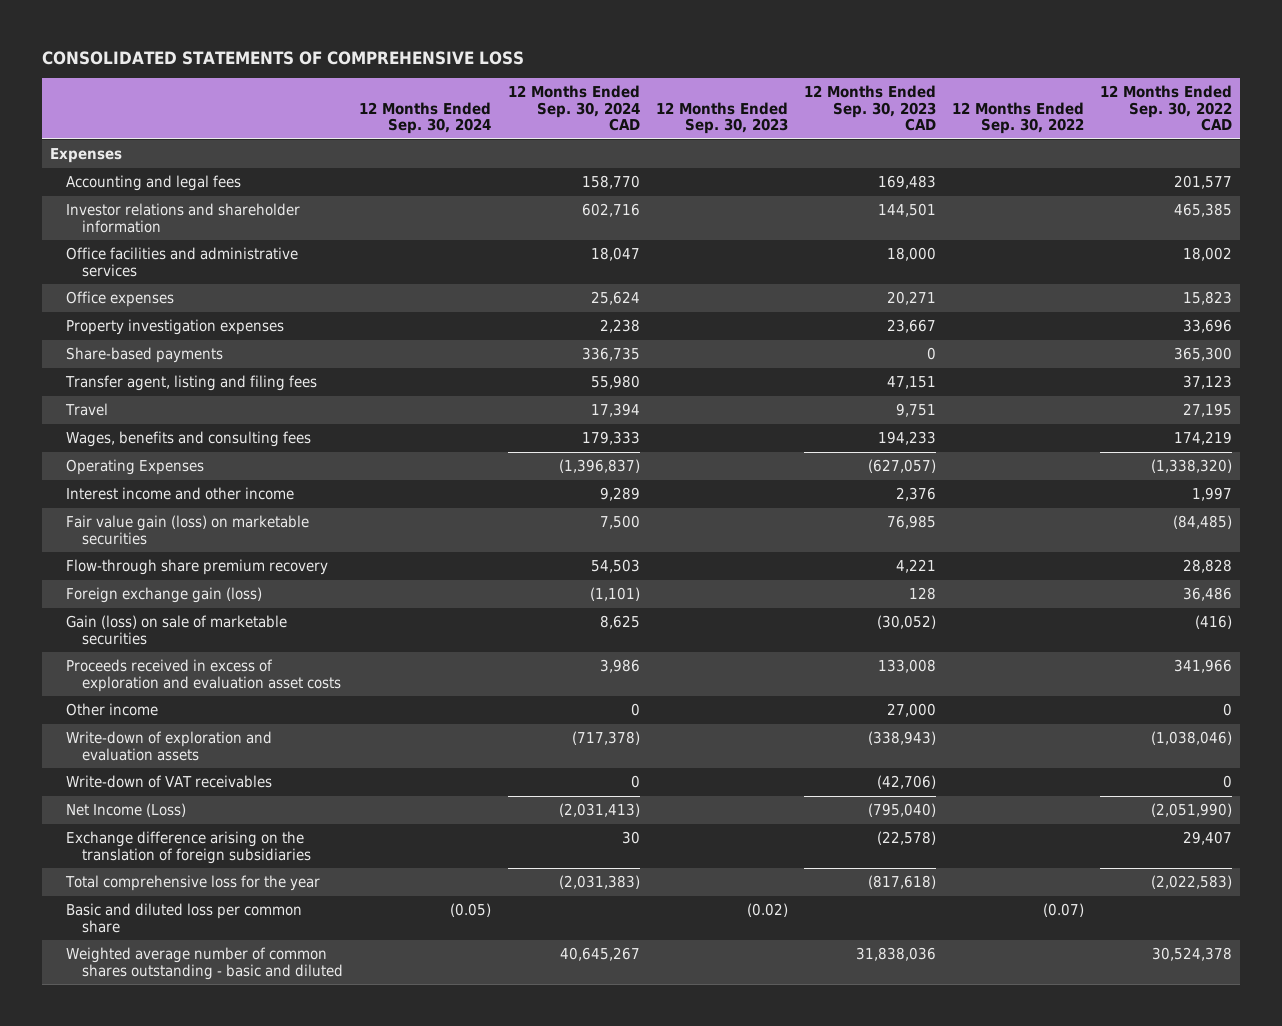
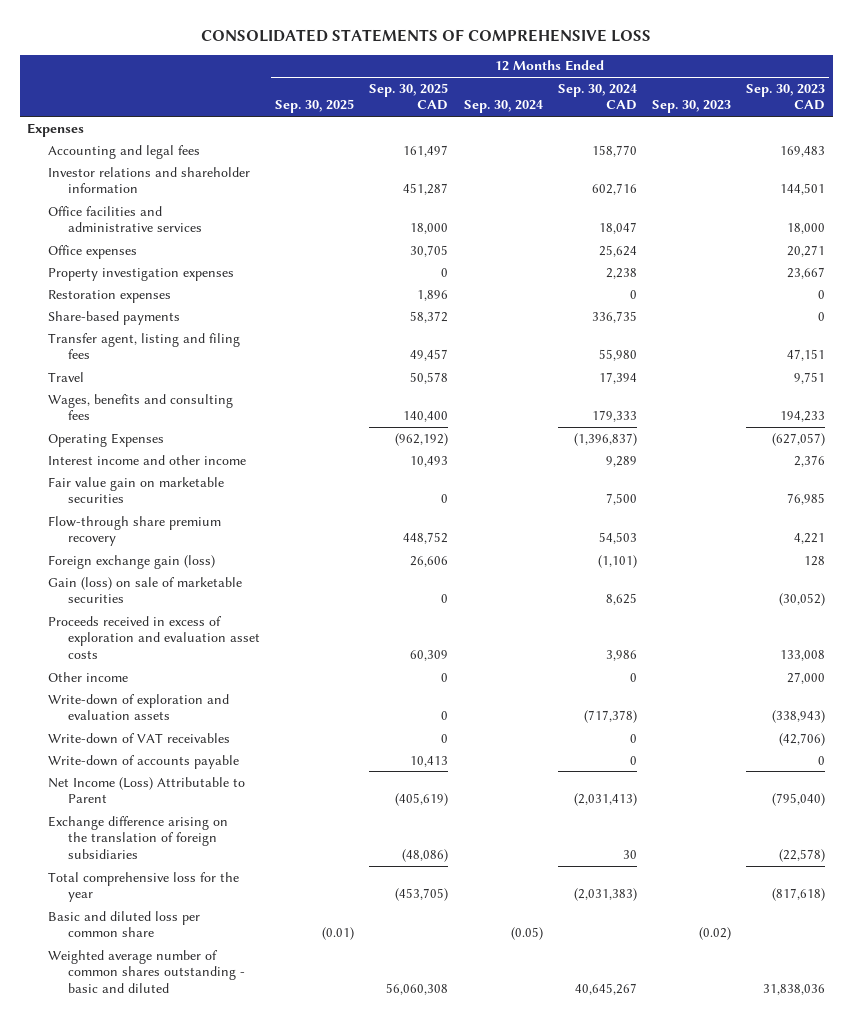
- | 12 Months Ended Sep. 30, 2024 | 12 Months Ended Sep. 30, 2024 CAD | 12 Months Ended Sep. 30, 2023 | 12 Months Ended Sep. 30, 2023 CAD | 12 Months Ended Sep. 30, 2022 | 12 Months Ended Sep. 30, 2022 CAD
+ | 12 Months Ended Sep. 30, 2025 | 12 Months Ended Sep. 30, 2025 CAD | 12 Months Ended Sep. 30, 2024 | 12 Months Ended Sep. 30, 2024 CAD | 12 Months Ended Sep. 30, 2023 | 12 Months Ended Sep. 30, 2023 CAD
+ Restoration expenses | | 1,896 | | 0 | | 0
- Fair value gain (loss) on marketable securities | | 7,500 | | 76,985 | | (84,485)
+ Fair value gain on marketable securities | | 0 | | 7,500 | | 76,985
- Net Income (Loss) | | (2,031,413) | | (795,040) | | (2,051,990)
+ Write-down of accounts payable | | 10,413 | | 0 | | 0
+ Net Income (Loss) Attributable to Parent | | (405,619) | | (2,031,413) | | (795,040)

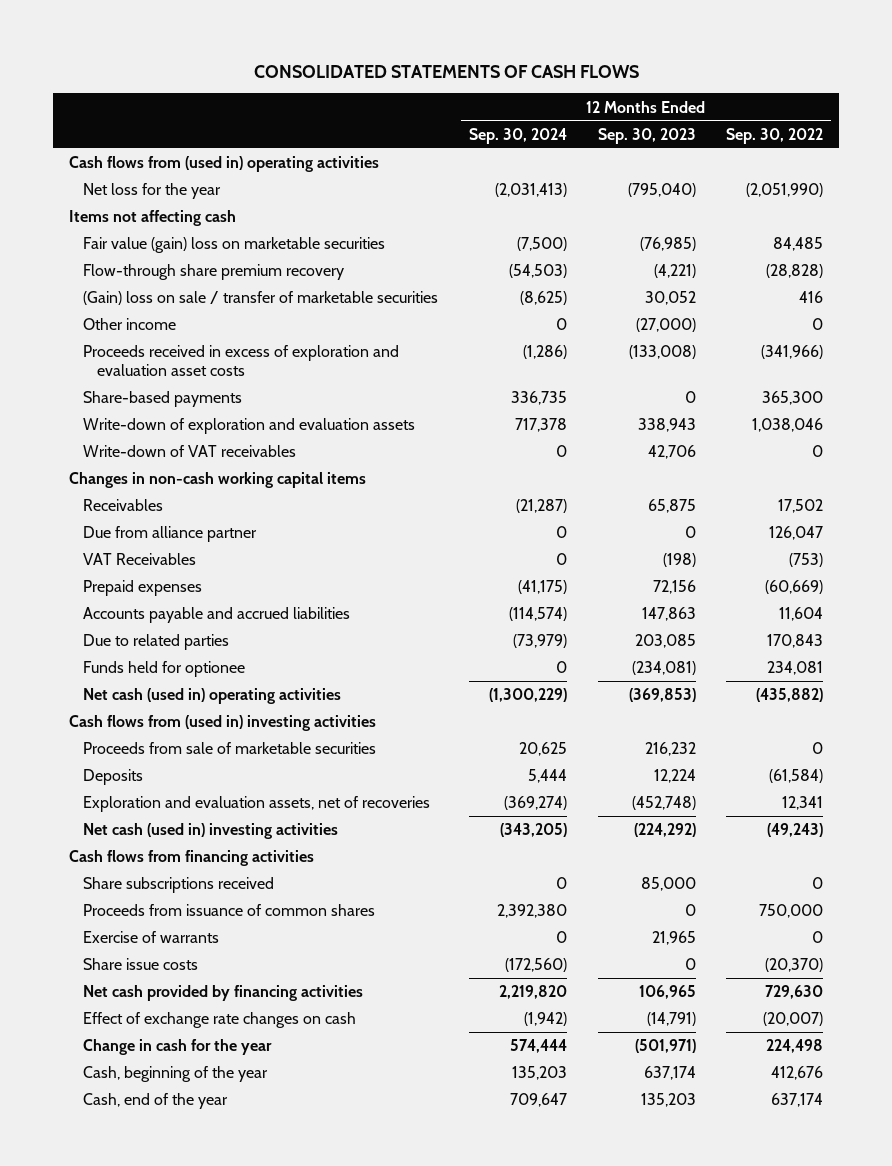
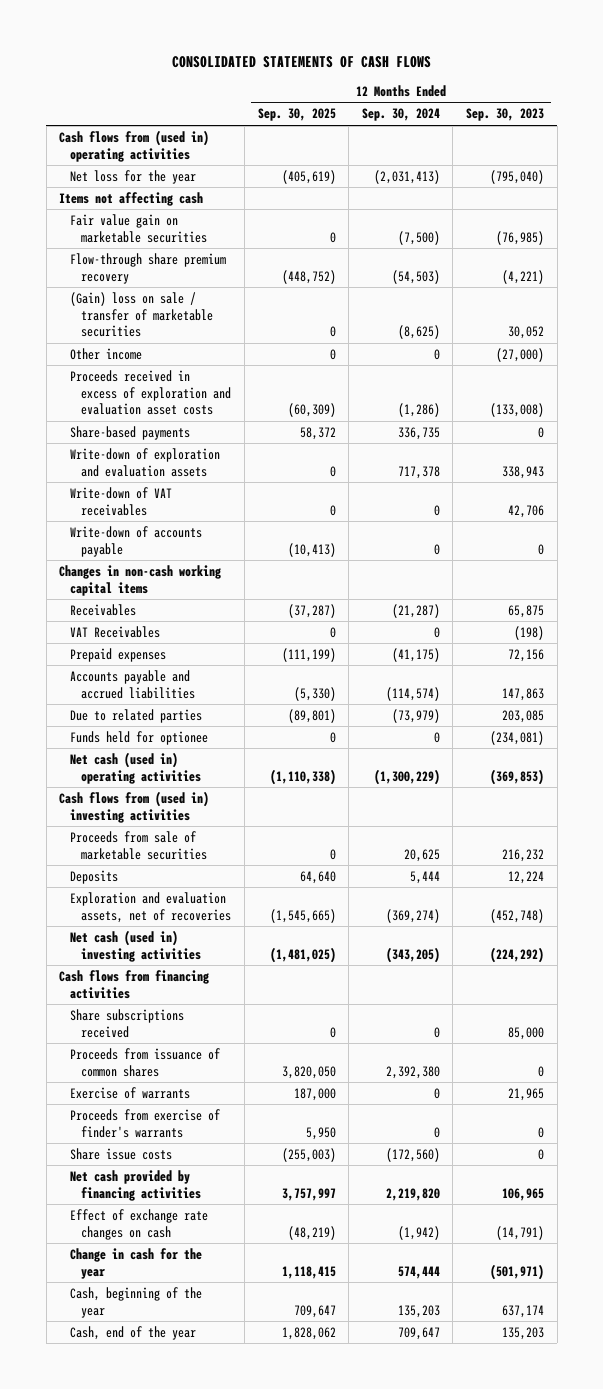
- | 12 Months Ended Sep. 30, 2024 | 12 Months Ended Sep. 30, 2023 | 12 Months Ended Sep. 30, 2022
+ | 12 Months Ended Sep. 30, 2025 | 12 Months Ended Sep. 30, 2024 | 12 Months Ended Sep. 30, 2023
- Fair value (gain) loss on marketable securities | (7,500) | (76,985) | 84,485
+ Fair value gain on marketable securities | 0 | (7,500) | (76,985)
+ Write-down of accounts payable | (10,413) | 0 | 0
- Due from alliance partner | 0 | 0 | 126,047
+ Proceeds from exercise of finder's warrants | 5,950 | 0 | 0

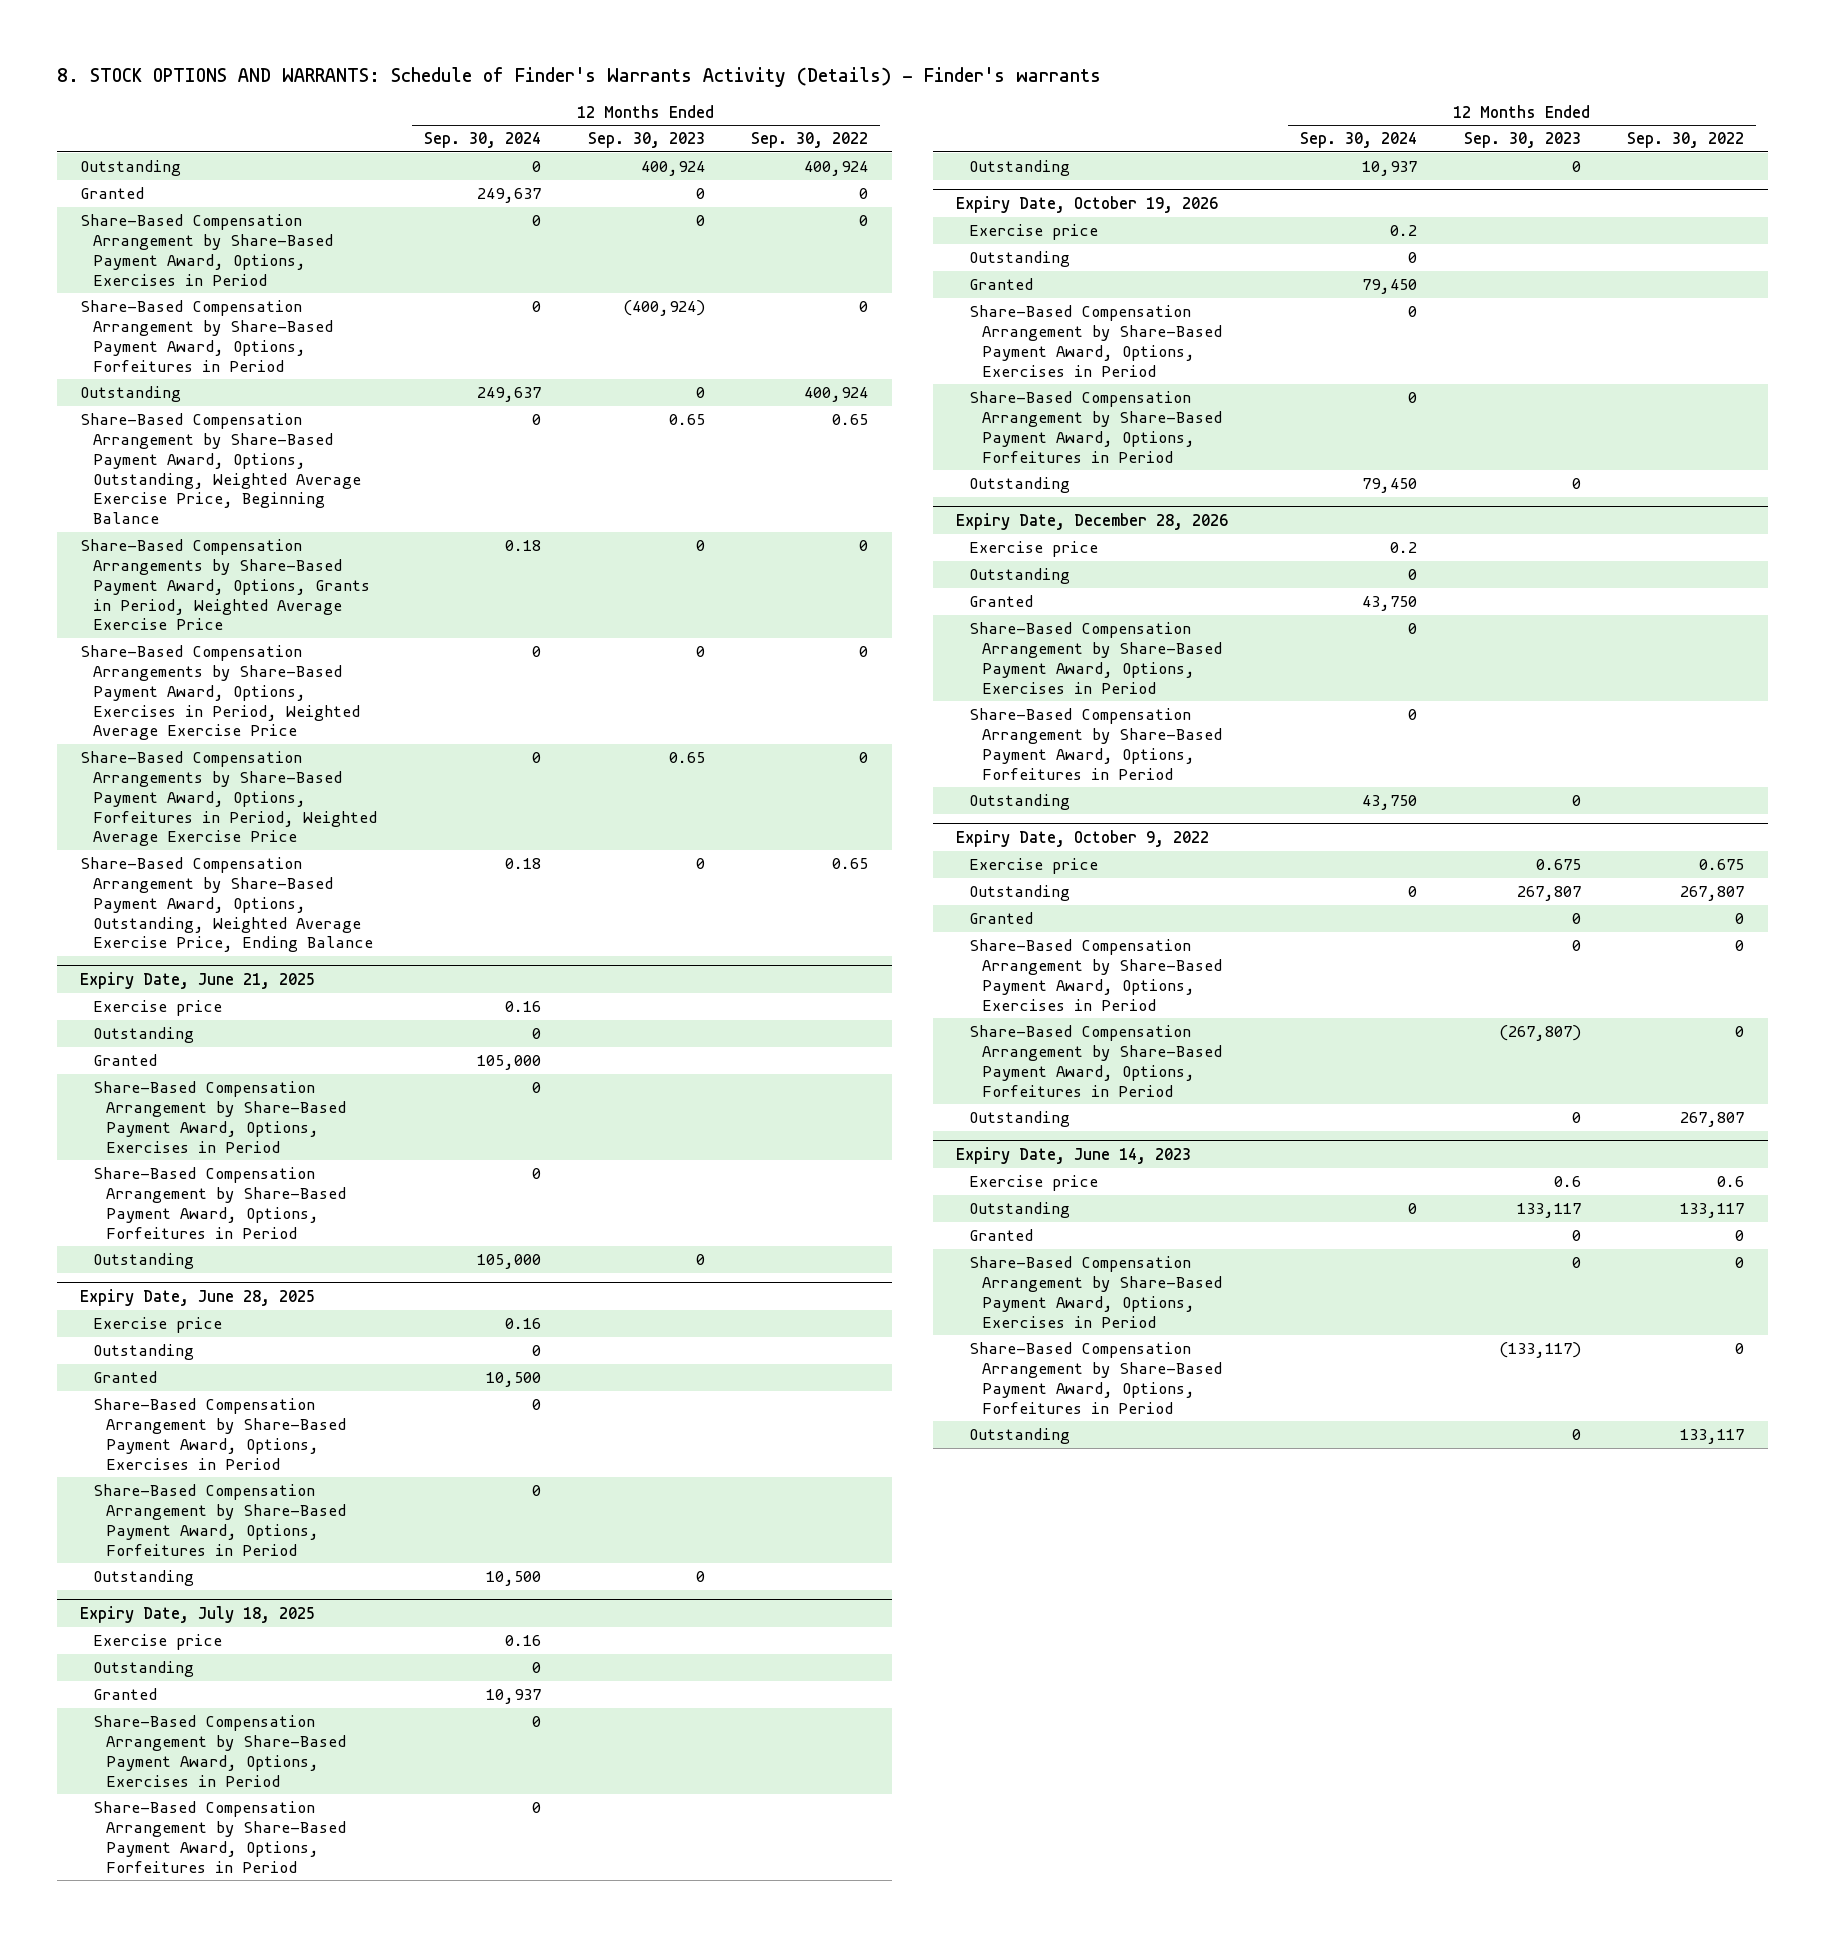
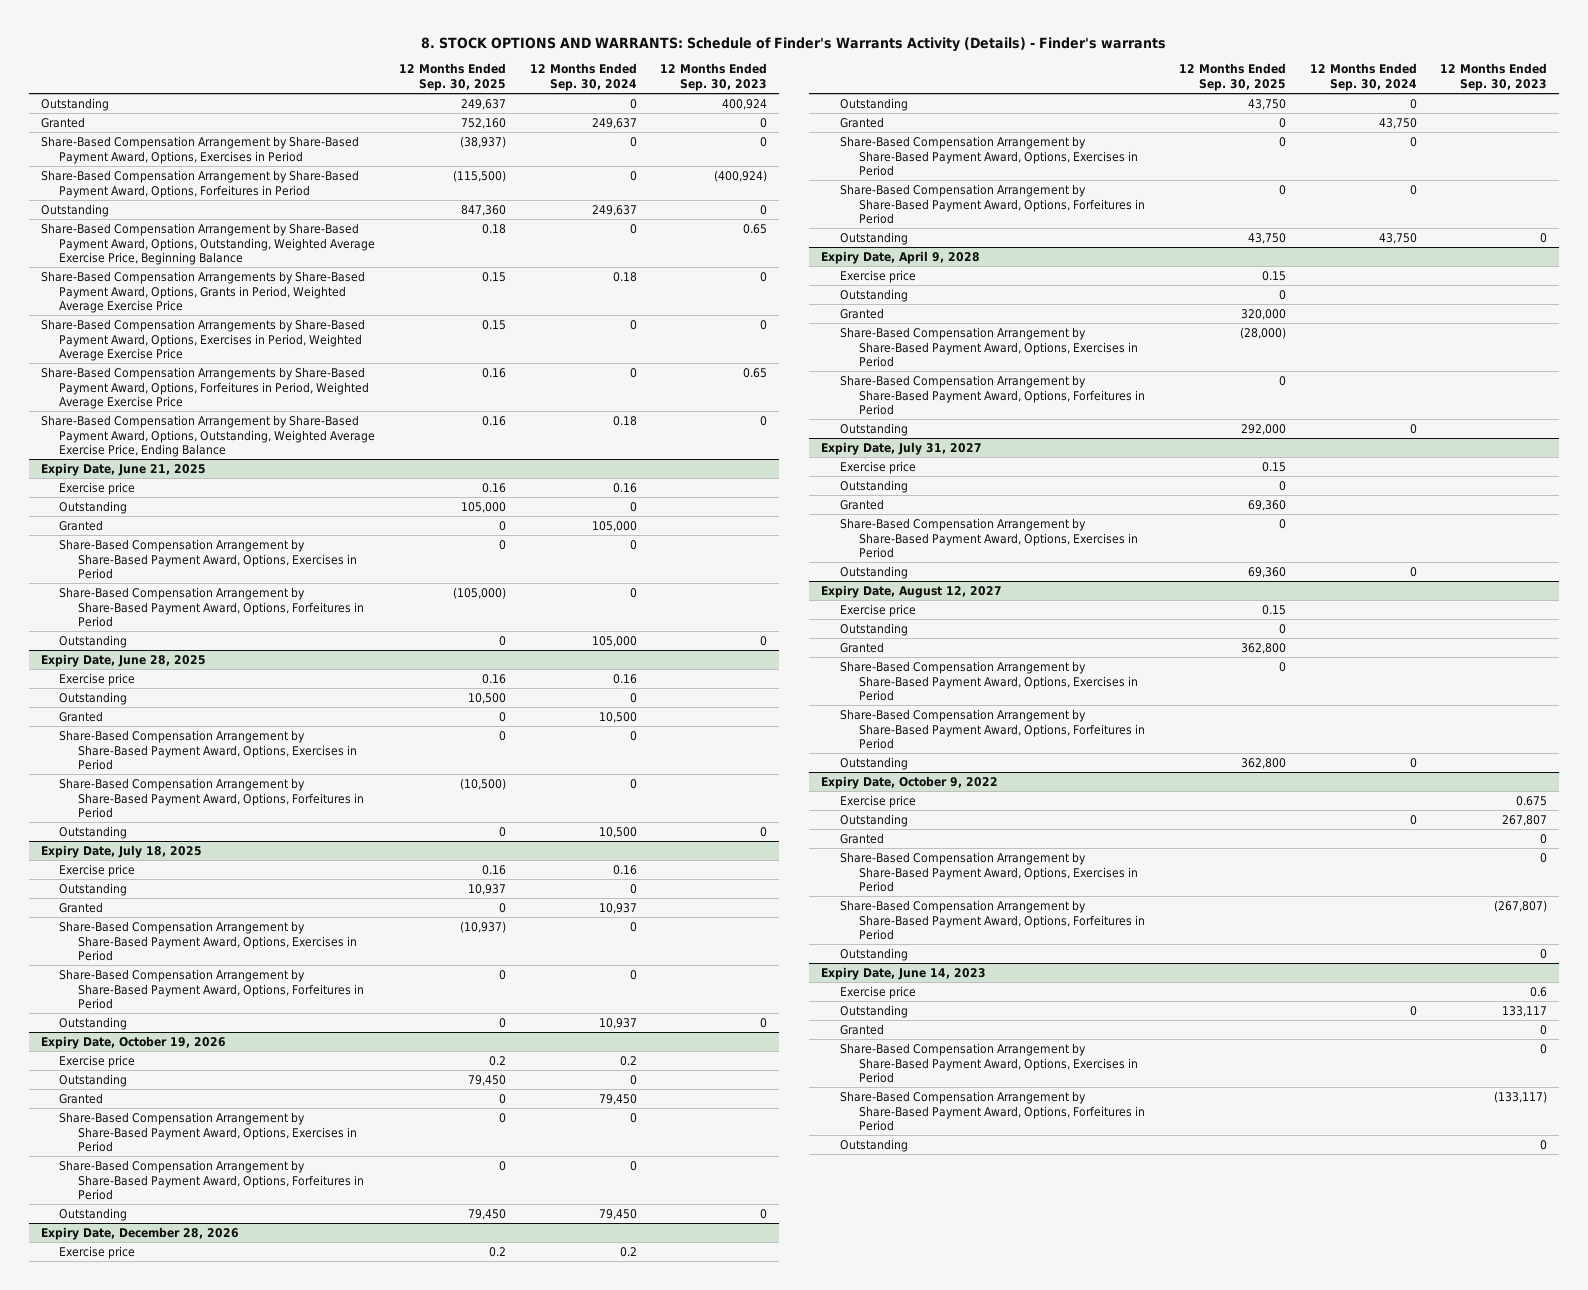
- | 12 Months Ended Sep. 30, 2024 | 12 Months Ended Sep. 30, 2023 | 12 Months Ended Sep. 30, 2022
+ | 12 Months Ended Sep. 30, 2025 | 12 Months Ended Sep. 30, 2024 | 12 Months Ended Sep. 30, 2023
+ Expiry Date, April 9, 2028
+ Exercise price | 0.15 | |
+ Outstanding | 0 | |
+ Granted | 320,000 | |
+ Share-Based Compensation Arrangement by Share-Based Payment Award, Options, Exercises in Period | (28,000) | |
+ Share-Based Compensation Arrangement by Share-Based Payment Award, Options, Forfeitures in Period | 0 | |
+ Outstanding | 292,000 | 0 |
+ Expiry Date, July 31, 2027
+ Exercise price | 0.15 | |
+ Outstanding | 0 | |
+ Granted | 69,360 | |
+ Share-Based Compensation Arrangement by Share-Based Payment Award, Options, Exercises in Period | 0 | |
+ Outstanding | 69,360 | 0 |
+ Expiry Date, August 12, 2027
+ Exercise price | 0.15 | |
+ Outstanding | 0 | |
+ Granted | 362,800 | |
+ Share-Based Compensation Arrangement by Share-Based Payment Award, Options, Exercises in Period | 0 | |
+ Share-Based Compensation Arrangement by Share-Based Payment Award, Options, Forfeitures in Period
+ Outstanding | 362,800 | 0 |

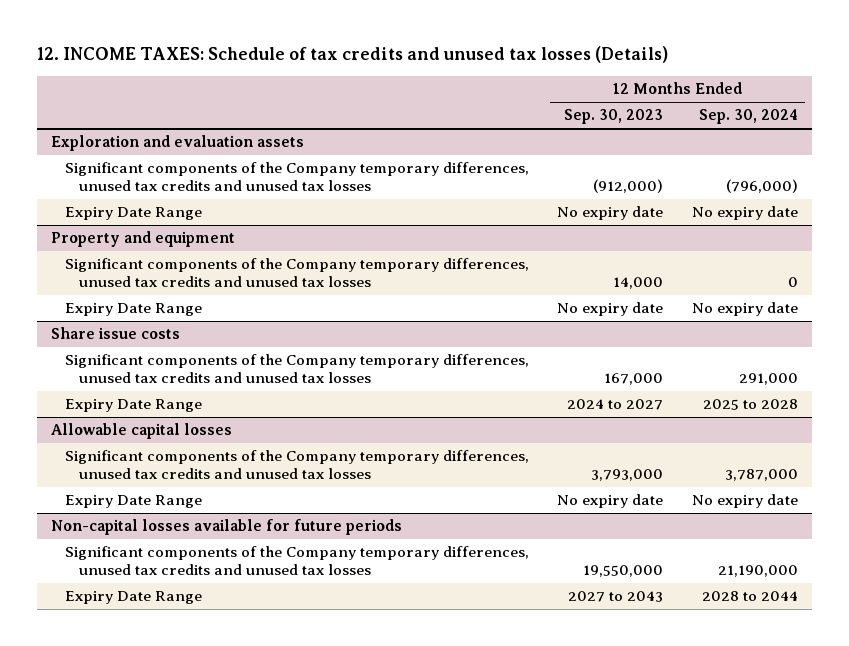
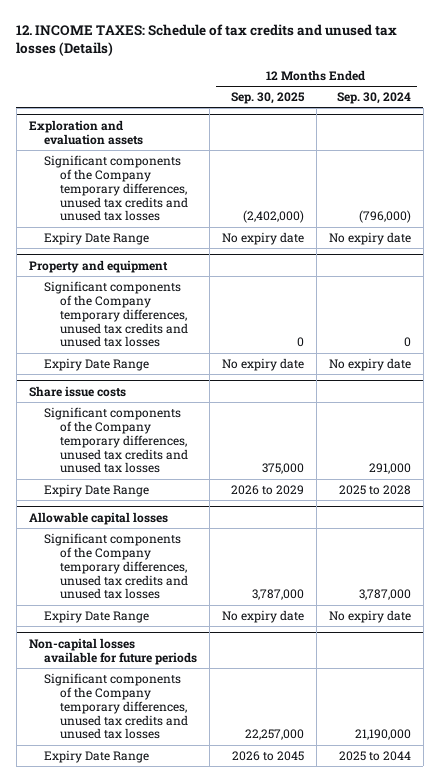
- | 12 Months Ended Sep. 30, 2023 | 12 Months Ended Sep. 30, 2024
+ | 12 Months Ended Sep. 30, 2025 | 12 Months Ended Sep. 30, 2024
@ Non-capital losses available for future periods
- Expiry Date Range | 2027 to 2043 | 2028 to 2044
+ Expiry Date Range | 2026 to 2045 | 2025 to 2044

